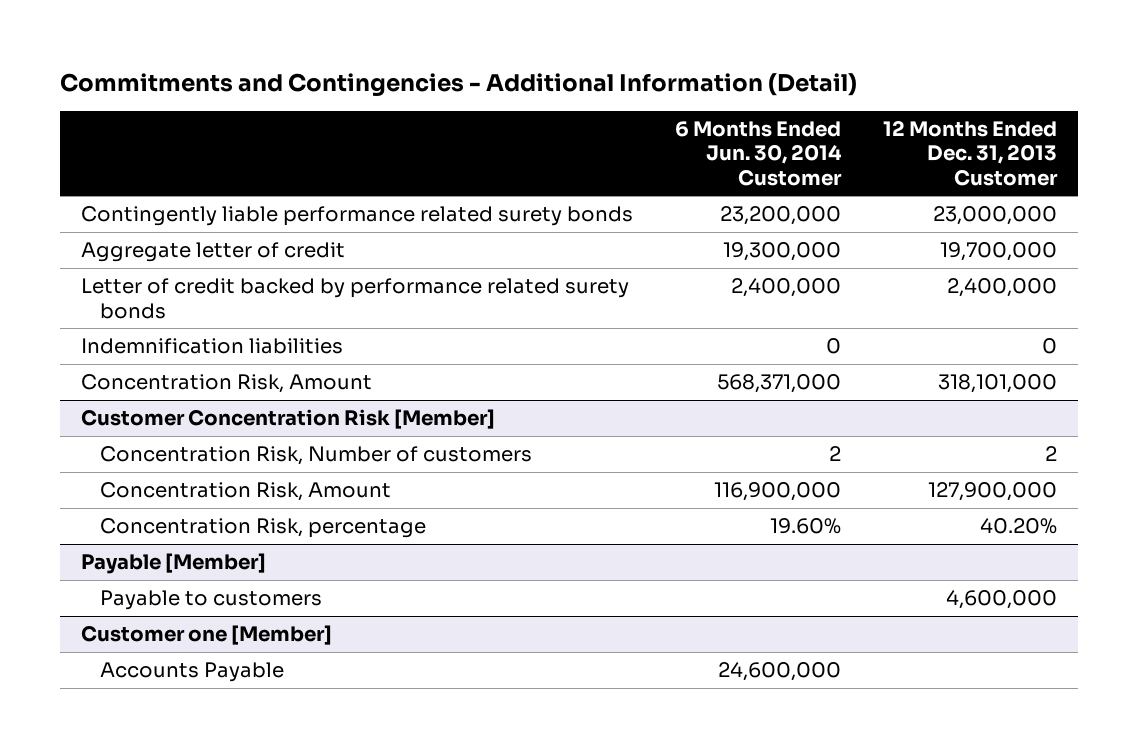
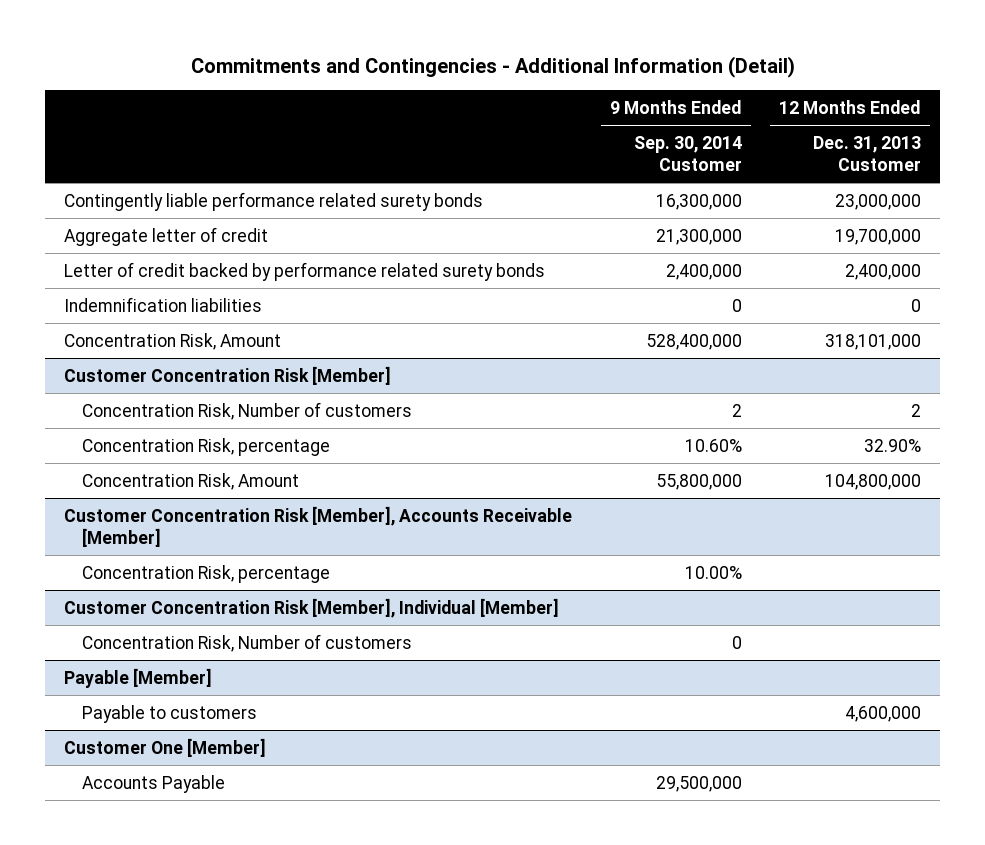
- | 6 Months Ended Jun. 30, 2014 Customer | 12 Months Ended Dec. 31, 2013 Customer
+ | 9 Months Ended Sep. 30, 2014 Customer | 12 Months Ended Dec. 31, 2013 Customer
@ Customer Concentration Risk [Member]
- Concentration Risk, Amount | 116,900,000 | 127,900,000
- Concentration Risk, percentage | 19.60% | 40.20%
+ Concentration Risk, percentage | 10.60% | 32.90%
+ Concentration Risk, Amount | 55,800,000 | 104,800,000
+ Customer Concentration Risk [Member], Accounts Receivable [Member]
+ Concentration Risk, percentage | 10.00% |
+ Customer Concentration Risk [Member], Individual [Member]
+ Concentration Risk, Number of customers | 0 |
- Customer one [Member]
+ Customer One [Member]

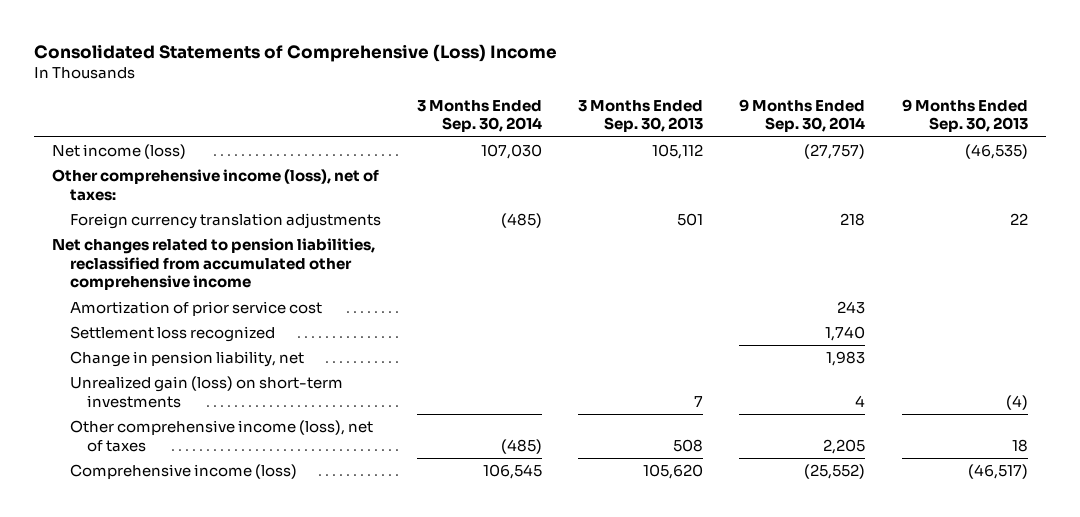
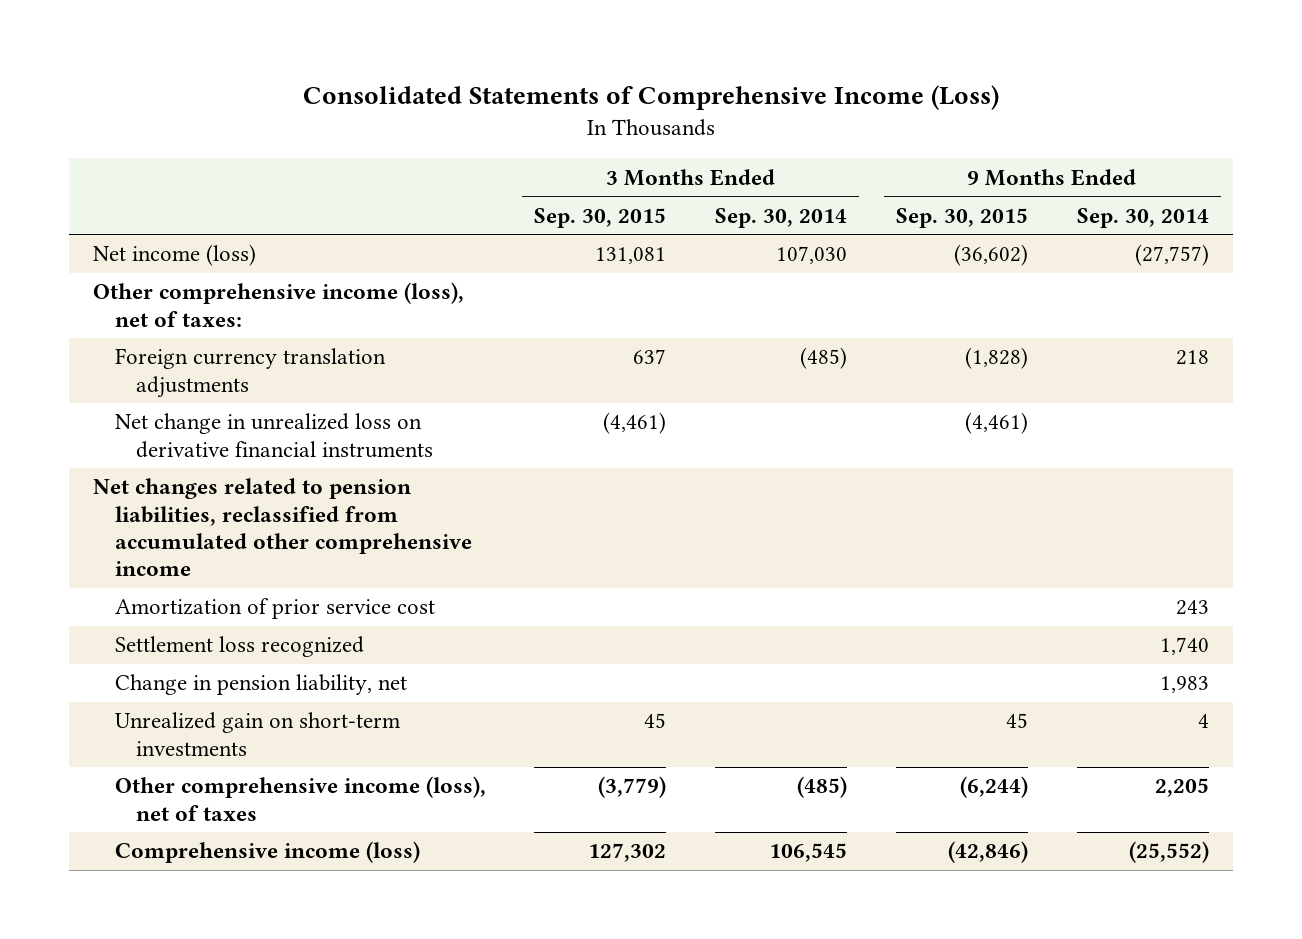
- Consolidated Statements of Comprehensive (Loss) Income
+ Consolidated Statements of Comprehensive Income (Loss)
- | 3 Months Ended Sep. 30, 2014 | 3 Months Ended Sep. 30, 2013 | 9 Months Ended Sep. 30, 2014 | 9 Months Ended Sep. 30, 2013
+ | 3 Months Ended Sep. 30, 2015 | 3 Months Ended Sep. 30, 2014 | 9 Months Ended Sep. 30, 2015 | 9 Months Ended Sep. 30, 2014
+ Net change in unrealized loss on derivative financial instruments | (4,461) | | (4,461) |
- Unrealized gain (loss) on short-term investments | | 7 | 4 | (4)
+ Unrealized gain on short-term investments | 45 | | 45 | 4

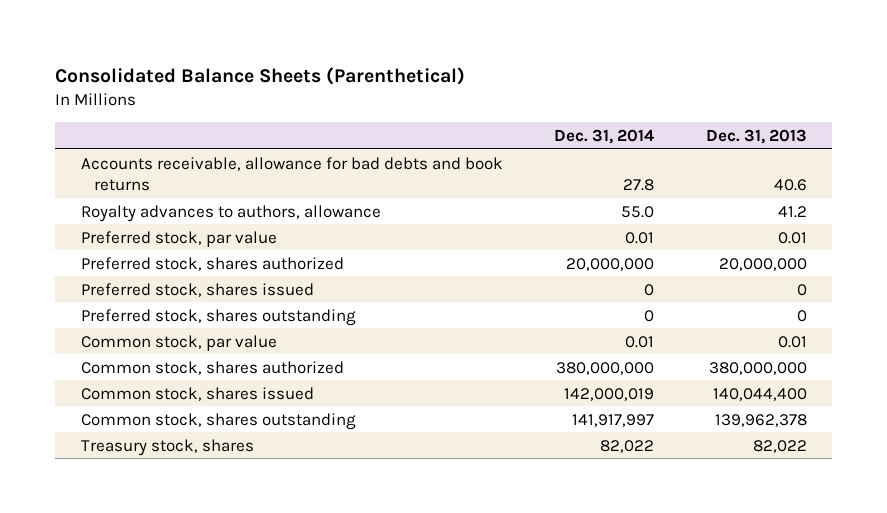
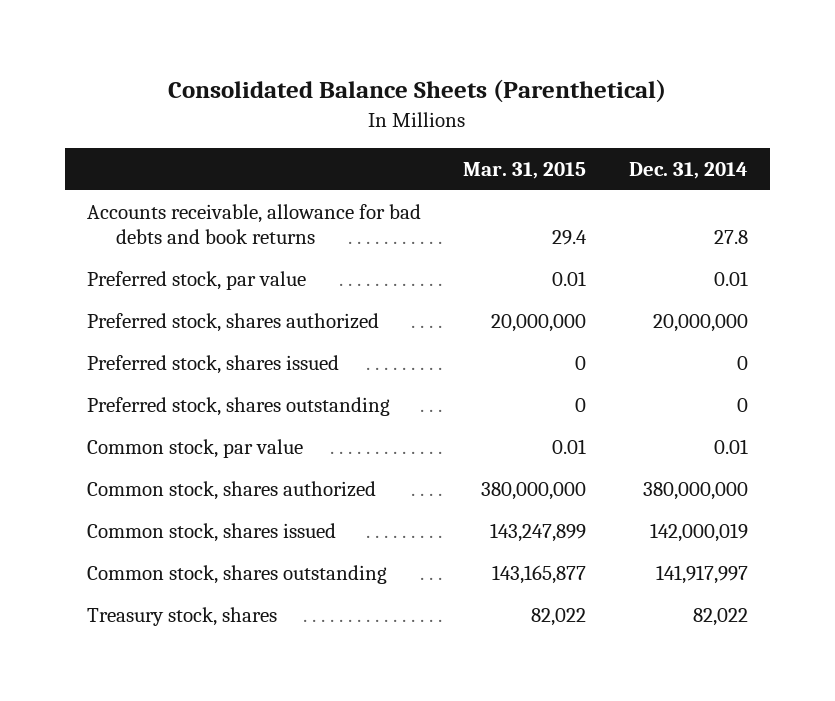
- | Dec. 31, 2014 | Dec. 31, 2013
+ | Mar. 31, 2015 | Dec. 31, 2014
- Royalty advances to authors, allowance | 55.0 | 41.2

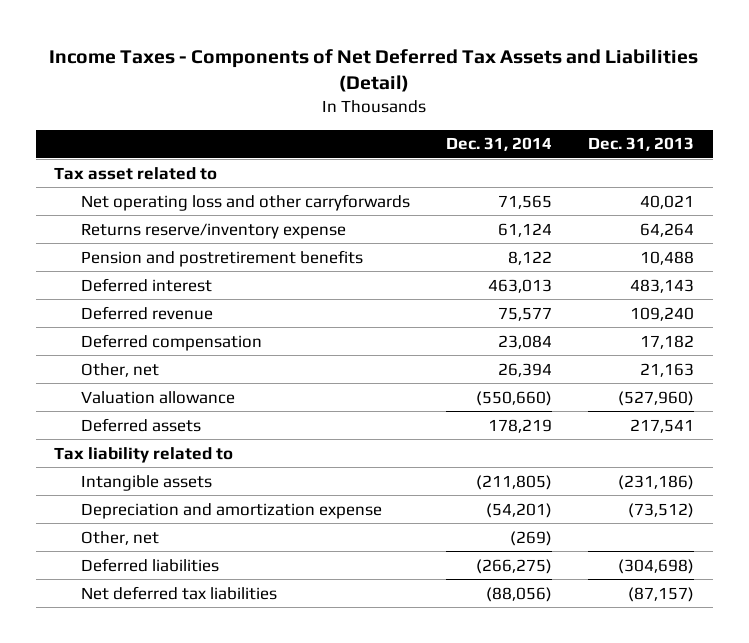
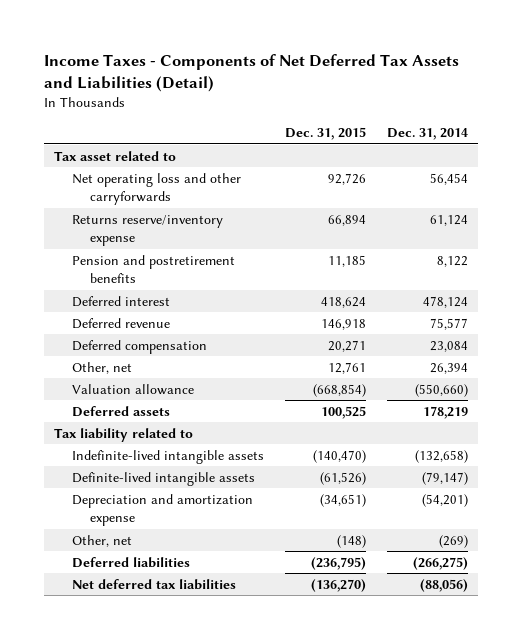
- | Dec. 31, 2014 | Dec. 31, 2013
+ | Dec. 31, 2015 | Dec. 31, 2014
- Net operating loss and other carryforwards | 71,565 | 40,021
+ Net operating loss and other carryforwards | 92,726 | 56,454
- Deferred interest | 463,013 | 483,143
+ Deferred interest | 418,624 | 478,124
- Intangible assets | (211,805) | (231,186)
+ Indefinite-lived intangible assets | (140,470) | (132,658)
+ Definite-lived intangible assets | (61,526) | (79,147)

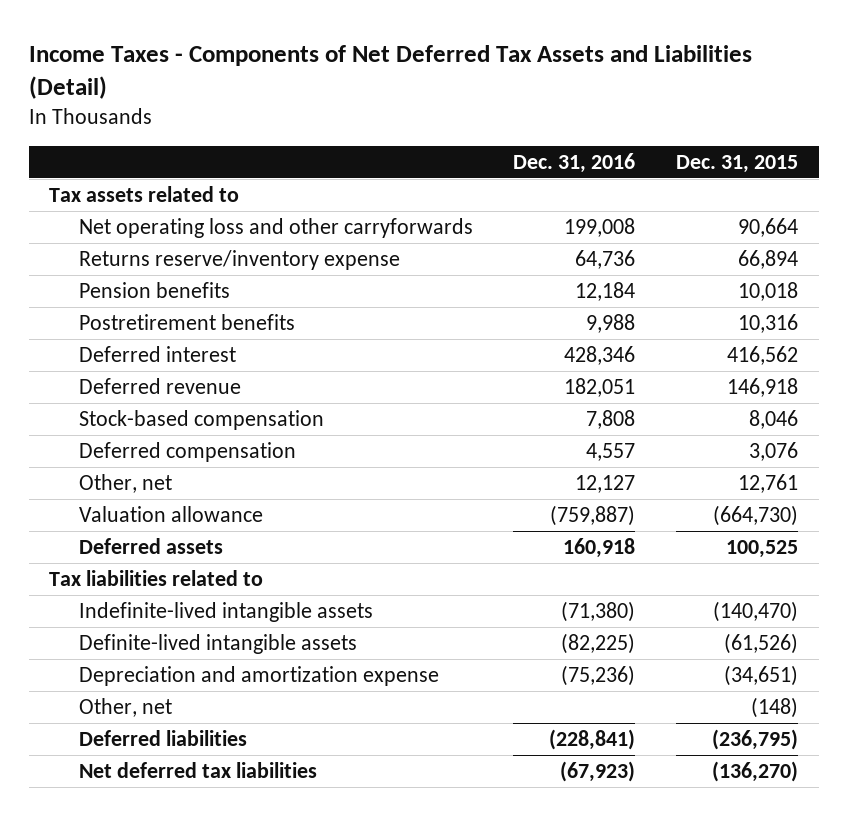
- | Dec. 31, 2015 | Dec. 31, 2014
+ | Dec. 31, 2016 | Dec. 31, 2015
- Tax asset related to
- Net operating loss and other carryforwards | 92,726 | 56,454
+ Tax assets related to
+ Net operating loss and other carryforwards | 199,008 | 90,664
- Pension and postretirement benefits | 11,185 | 8,122
- Deferred interest | 418,624 | 478,124
+ Pension benefits | 12,184 | 10,018
+ Postretirement benefits | 9,988 | 10,316
+ Deferred interest | 428,346 | 416,562
- Deferred compensation | 20,271 | 23,084
+ Stock-based compensation | 7,808 | 8,046
+ Deferred compensation | 4,557 | 3,076
- Valuation allowance | (668,854) | (550,660)
+ Valuation allowance | (759,887) | (664,730)
- Tax liability related to
+ Tax liabilities related to

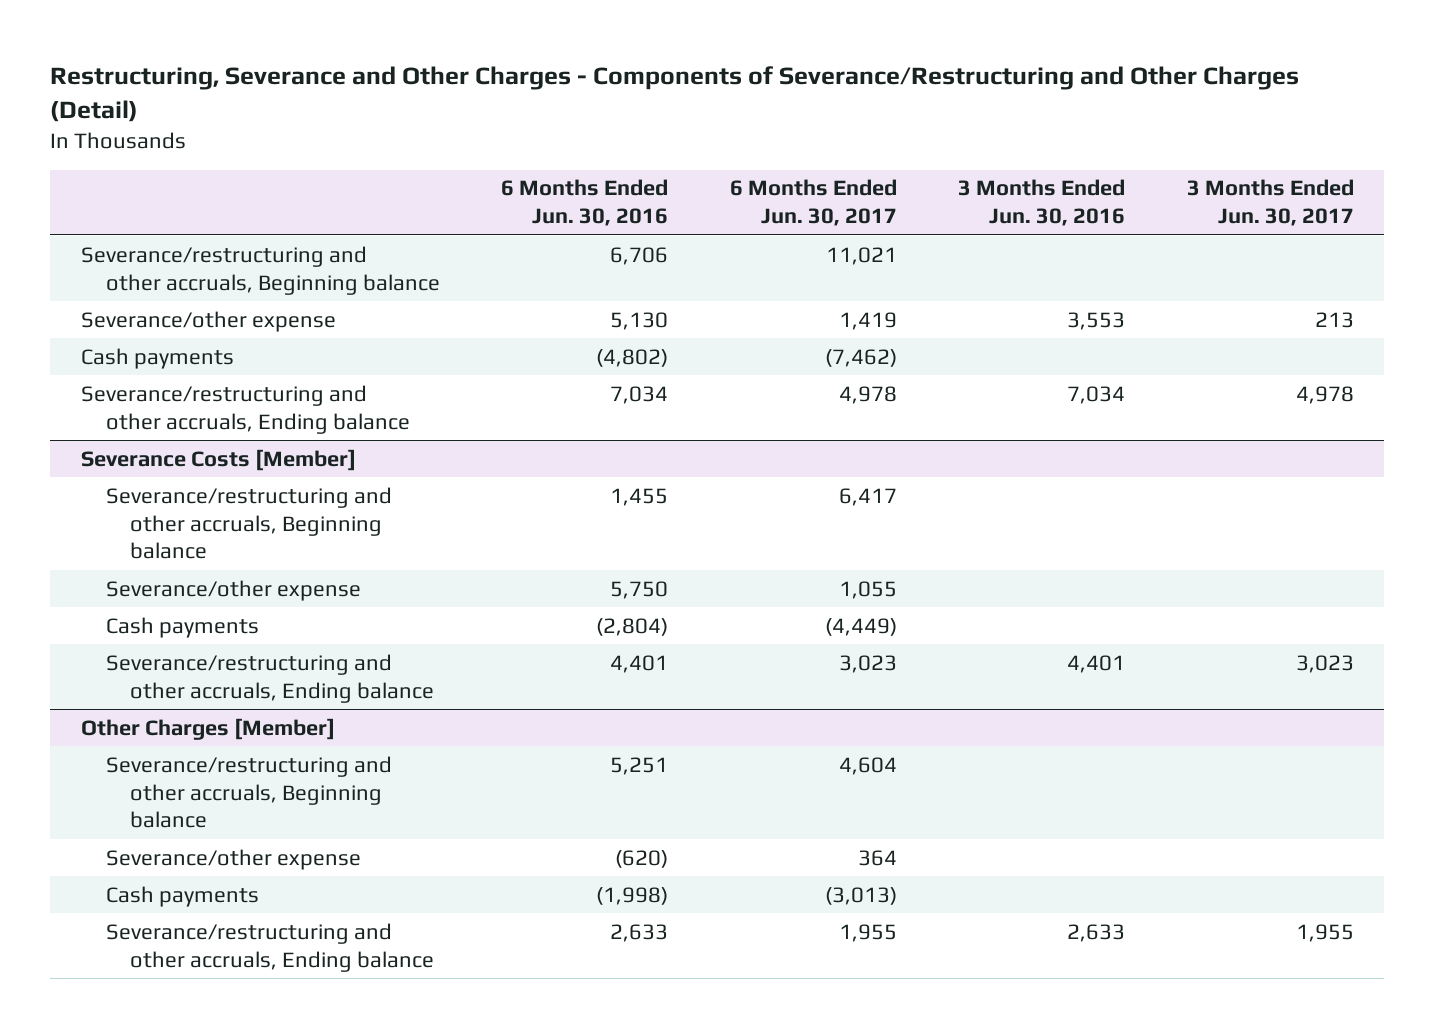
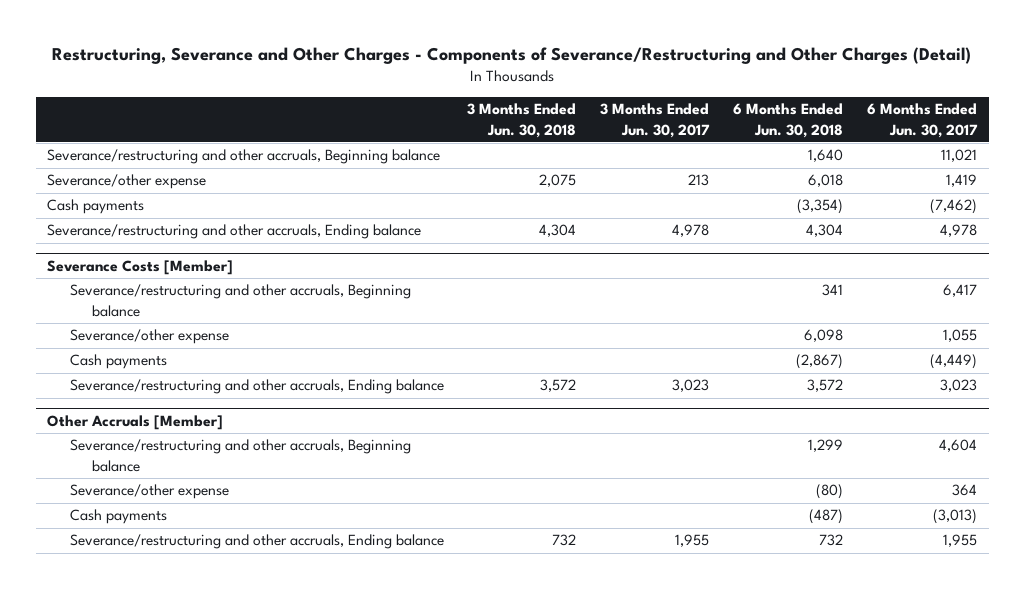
- | 6 Months Ended Jun. 30, 2016 | 6 Months Ended Jun. 30, 2017 | 3 Months Ended Jun. 30, 2016 | 3 Months Ended Jun. 30, 2017
+ | 3 Months Ended Jun. 30, 2018 | 3 Months Ended Jun. 30, 2017 | 6 Months Ended Jun. 30, 2018 | 6 Months Ended Jun. 30, 2017
- Other Charges [Member]
+ Other Accruals [Member]

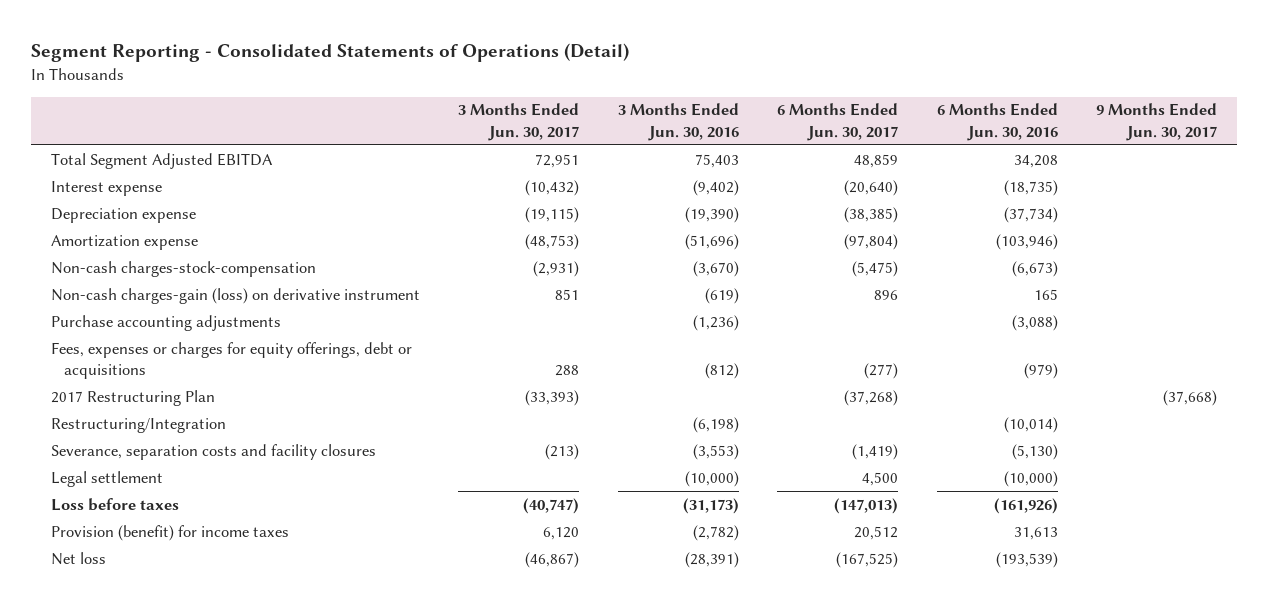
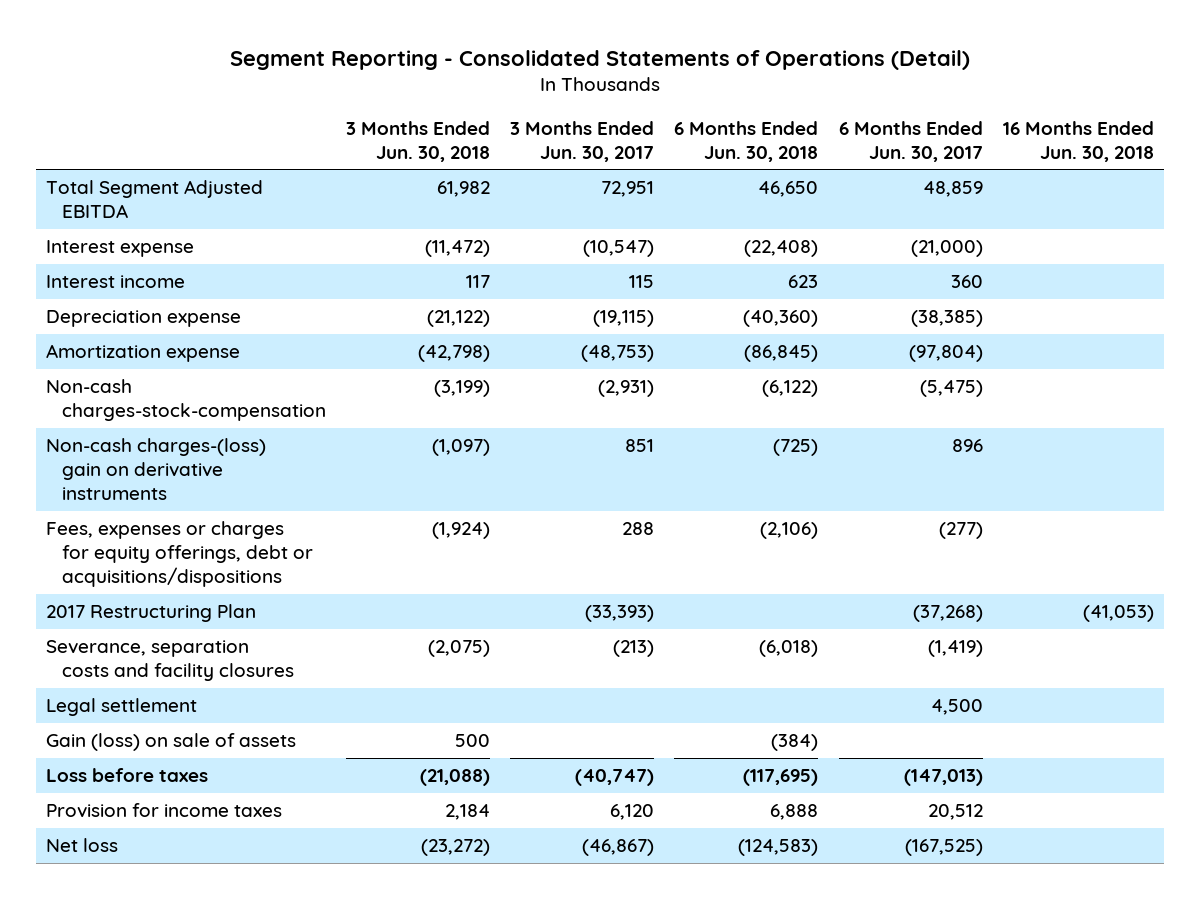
- | 3 Months Ended Jun. 30, 2017 | 3 Months Ended Jun. 30, 2016 | 6 Months Ended Jun. 30, 2017 | 6 Months Ended Jun. 30, 2016 | 9 Months Ended Jun. 30, 2017
+ | 3 Months Ended Jun. 30, 2018 | 3 Months Ended Jun. 30, 2017 | 6 Months Ended Jun. 30, 2018 | 6 Months Ended Jun. 30, 2017 | 16 Months Ended Jun. 30, 2018
- Interest expense | (10,432) | (9,402) | (20,640) | (18,735) |
+ Interest expense | (11,472) | (10,547) | (22,408) | (21,000) |
+ Interest income | 117 | 115 | 623 | 360 |
- Non-cash charges-gain (loss) on derivative instrument | 851 | (619) | 896 | 165 |
- Purchase accounting adjustments | | (1,236) | | (3,088) |
- Fees, expenses or charges for equity offerings, debt or acquisitions | 288 | (812) | (277) | (979) |
+ Non-cash charges-(loss) gain on derivative instruments | (1,097) | 851 | (725) | 896 |
+ Fees, expenses or charges for equity offerings, debt or acquisitions/dispositions | (1,924) | 288 | (2,106) | (277) |
- Restructuring/Integration | | (6,198) | | (10,014) |
+ Gain (loss) on sale of assets | 500 | | (384) | |
- Provision (benefit) for income taxes | 6,120 | (2,782) | 20,512 | 31,613 |
+ Provision for income taxes | 2,184 | 6,120 | 6,888 | 20,512 |

